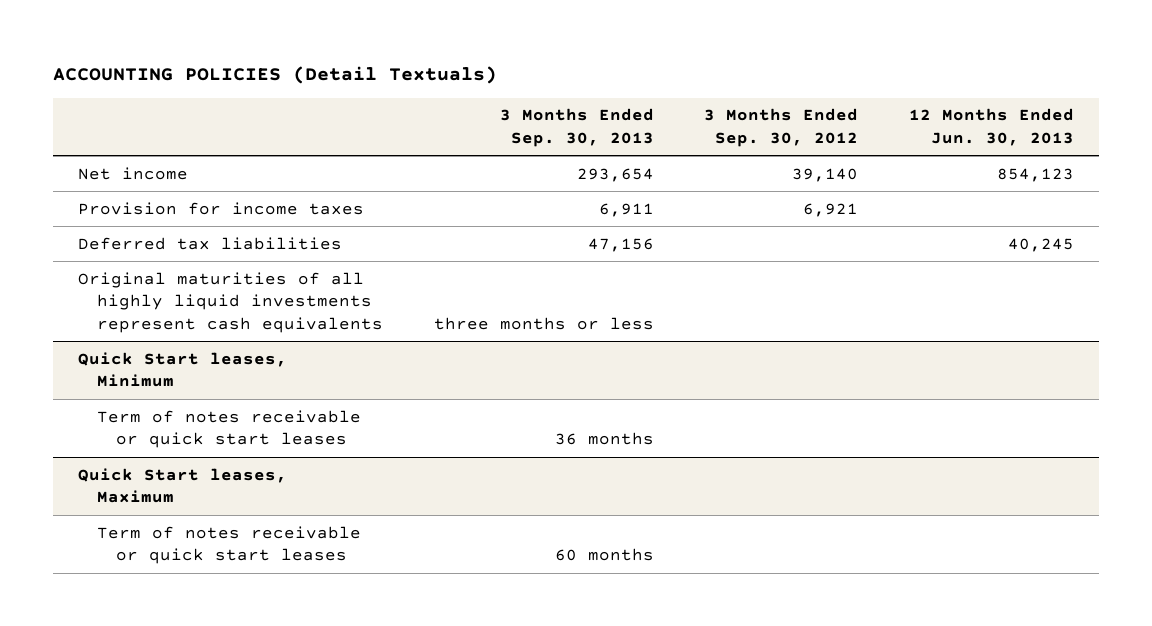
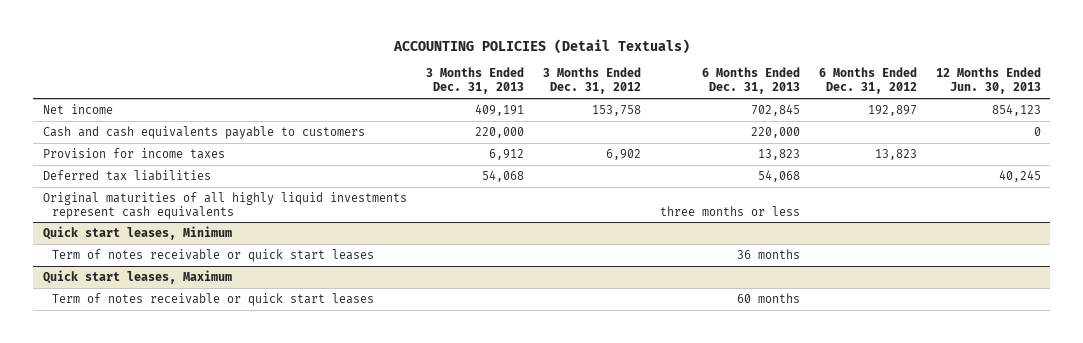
- | 3 Months Ended Sep. 30, 2013 | 3 Months Ended Sep. 30, 2012 | 12 Months Ended Jun. 30, 2013
+ | 3 Months Ended Dec. 31, 2013 | 3 Months Ended Dec. 31, 2012 | 6 Months Ended Dec. 31, 2013 | 6 Months Ended Dec. 31, 2012 | 12 Months Ended Jun. 30, 2013
+ Cash and cash equivalents payable to customers | 220,000 | | 220,000 | | 0
- Quick Start leases, Minimum
+ Quick start leases, Minimum
- Quick Start leases, Maximum
+ Quick start leases, Maximum

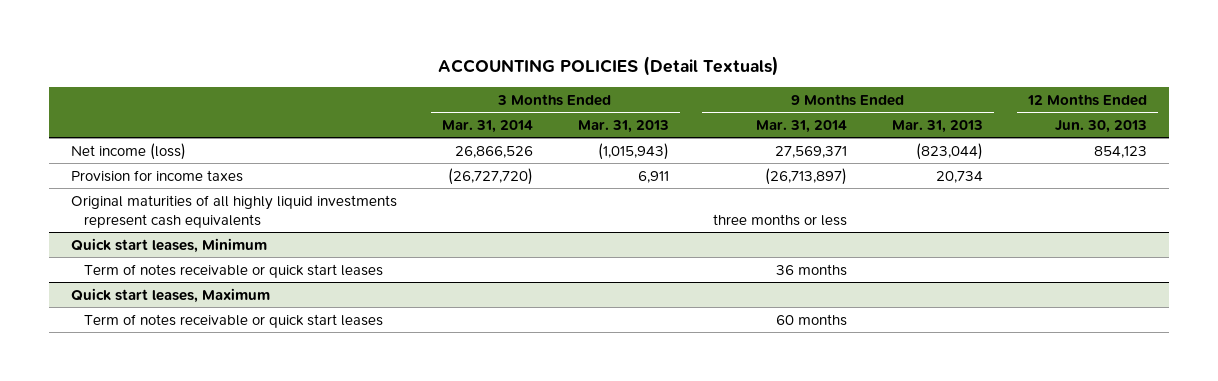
- | 3 Months Ended Dec. 31, 2013 | 3 Months Ended Dec. 31, 2012 | 6 Months Ended Dec. 31, 2013 | 6 Months Ended Dec. 31, 2012 | 12 Months Ended Jun. 30, 2013
+ | 3 Months Ended Mar. 31, 2014 | 3 Months Ended Mar. 31, 2013 | 9 Months Ended Mar. 31, 2014 | 9 Months Ended Mar. 31, 2013 | 12 Months Ended Jun. 30, 2013
- Net income | 409,191 | 153,758 | 702,845 | 192,897 | 854,123
- Cash and cash equivalents payable to customers | 220,000 | | 220,000 | | 0
+ Net income (loss) | 26,866,526 | (1,015,943) | 27,569,371 | (823,044) | 854,123
- Deferred tax liabilities | 54,068 | | 54,068 | | 40,245

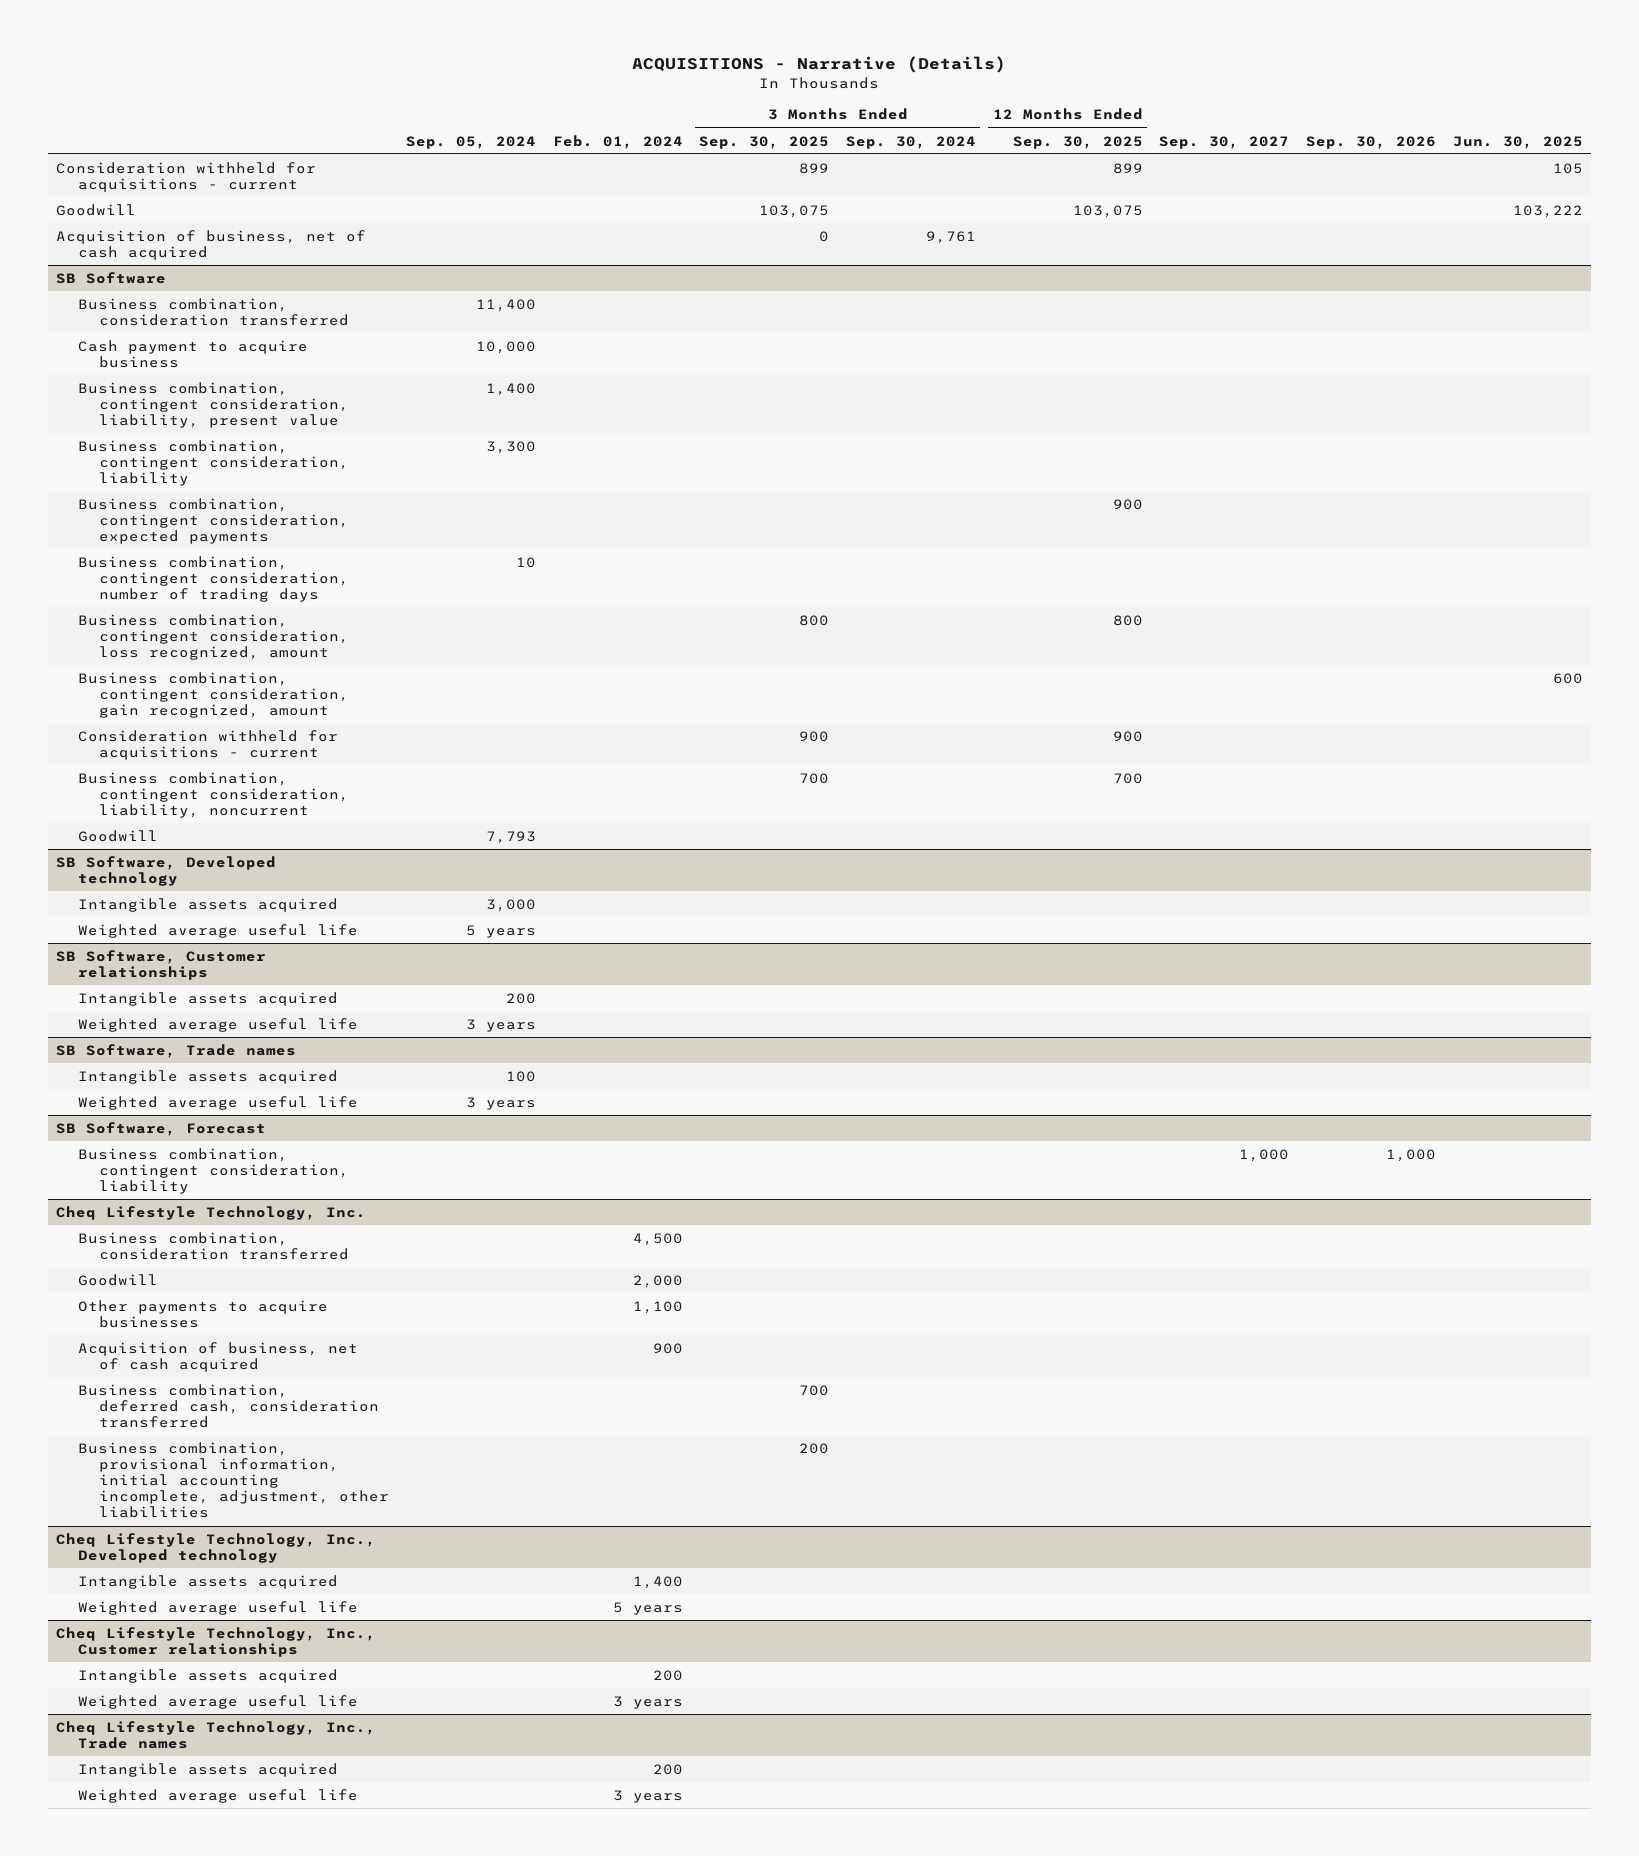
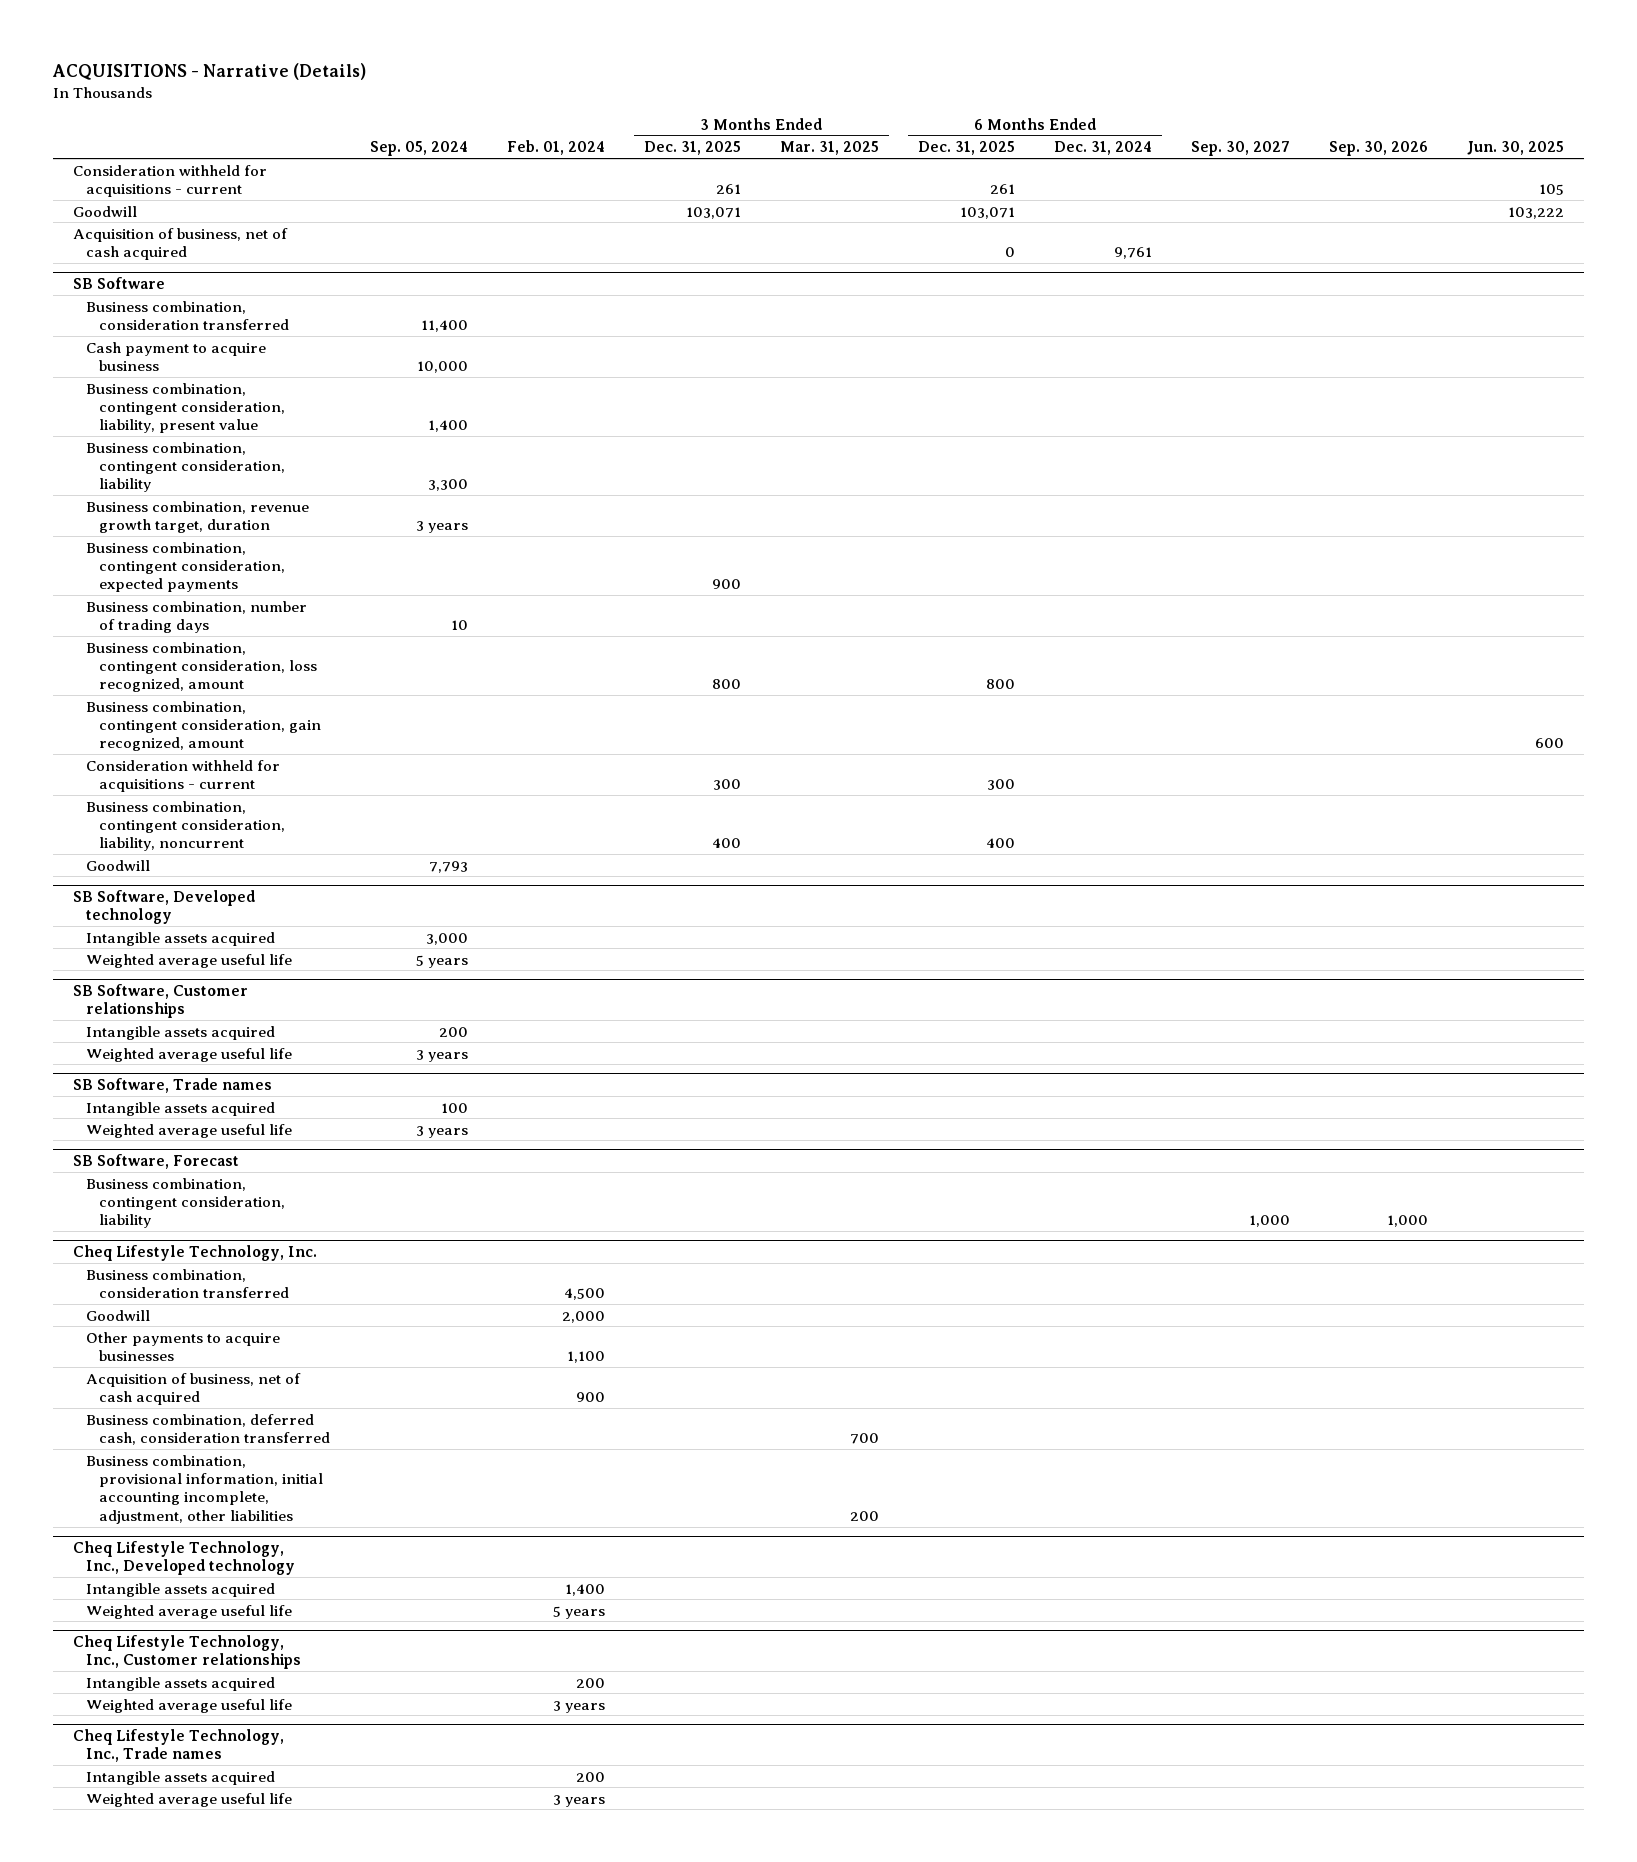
- | Sep. 05, 2024 | Feb. 01, 2024 | 3 Months Ended Sep. 30, 2025 | 3 Months Ended Sep. 30, 2024 | 12 Months Ended Sep. 30, 2025 | Sep. 30, 2027 | Sep. 30, 2026 | Jun. 30, 2025
+ | Sep. 05, 2024 | Feb. 01, 2024 | 3 Months Ended Dec. 31, 2025 | 3 Months Ended Mar. 31, 2025 | 6 Months Ended Dec. 31, 2025 | 6 Months Ended Dec. 31, 2024 | Sep. 30, 2027 | Sep. 30, 2026 | Jun. 30, 2025
@ SB Software
+ Business combination, revenue growth target, duration | 3 years | | | | | | | |
- Business combination, contingent consideration, number of trading days | 10 | | | | | | |
+ Business combination, number of trading days | 10 | | | | | | | |

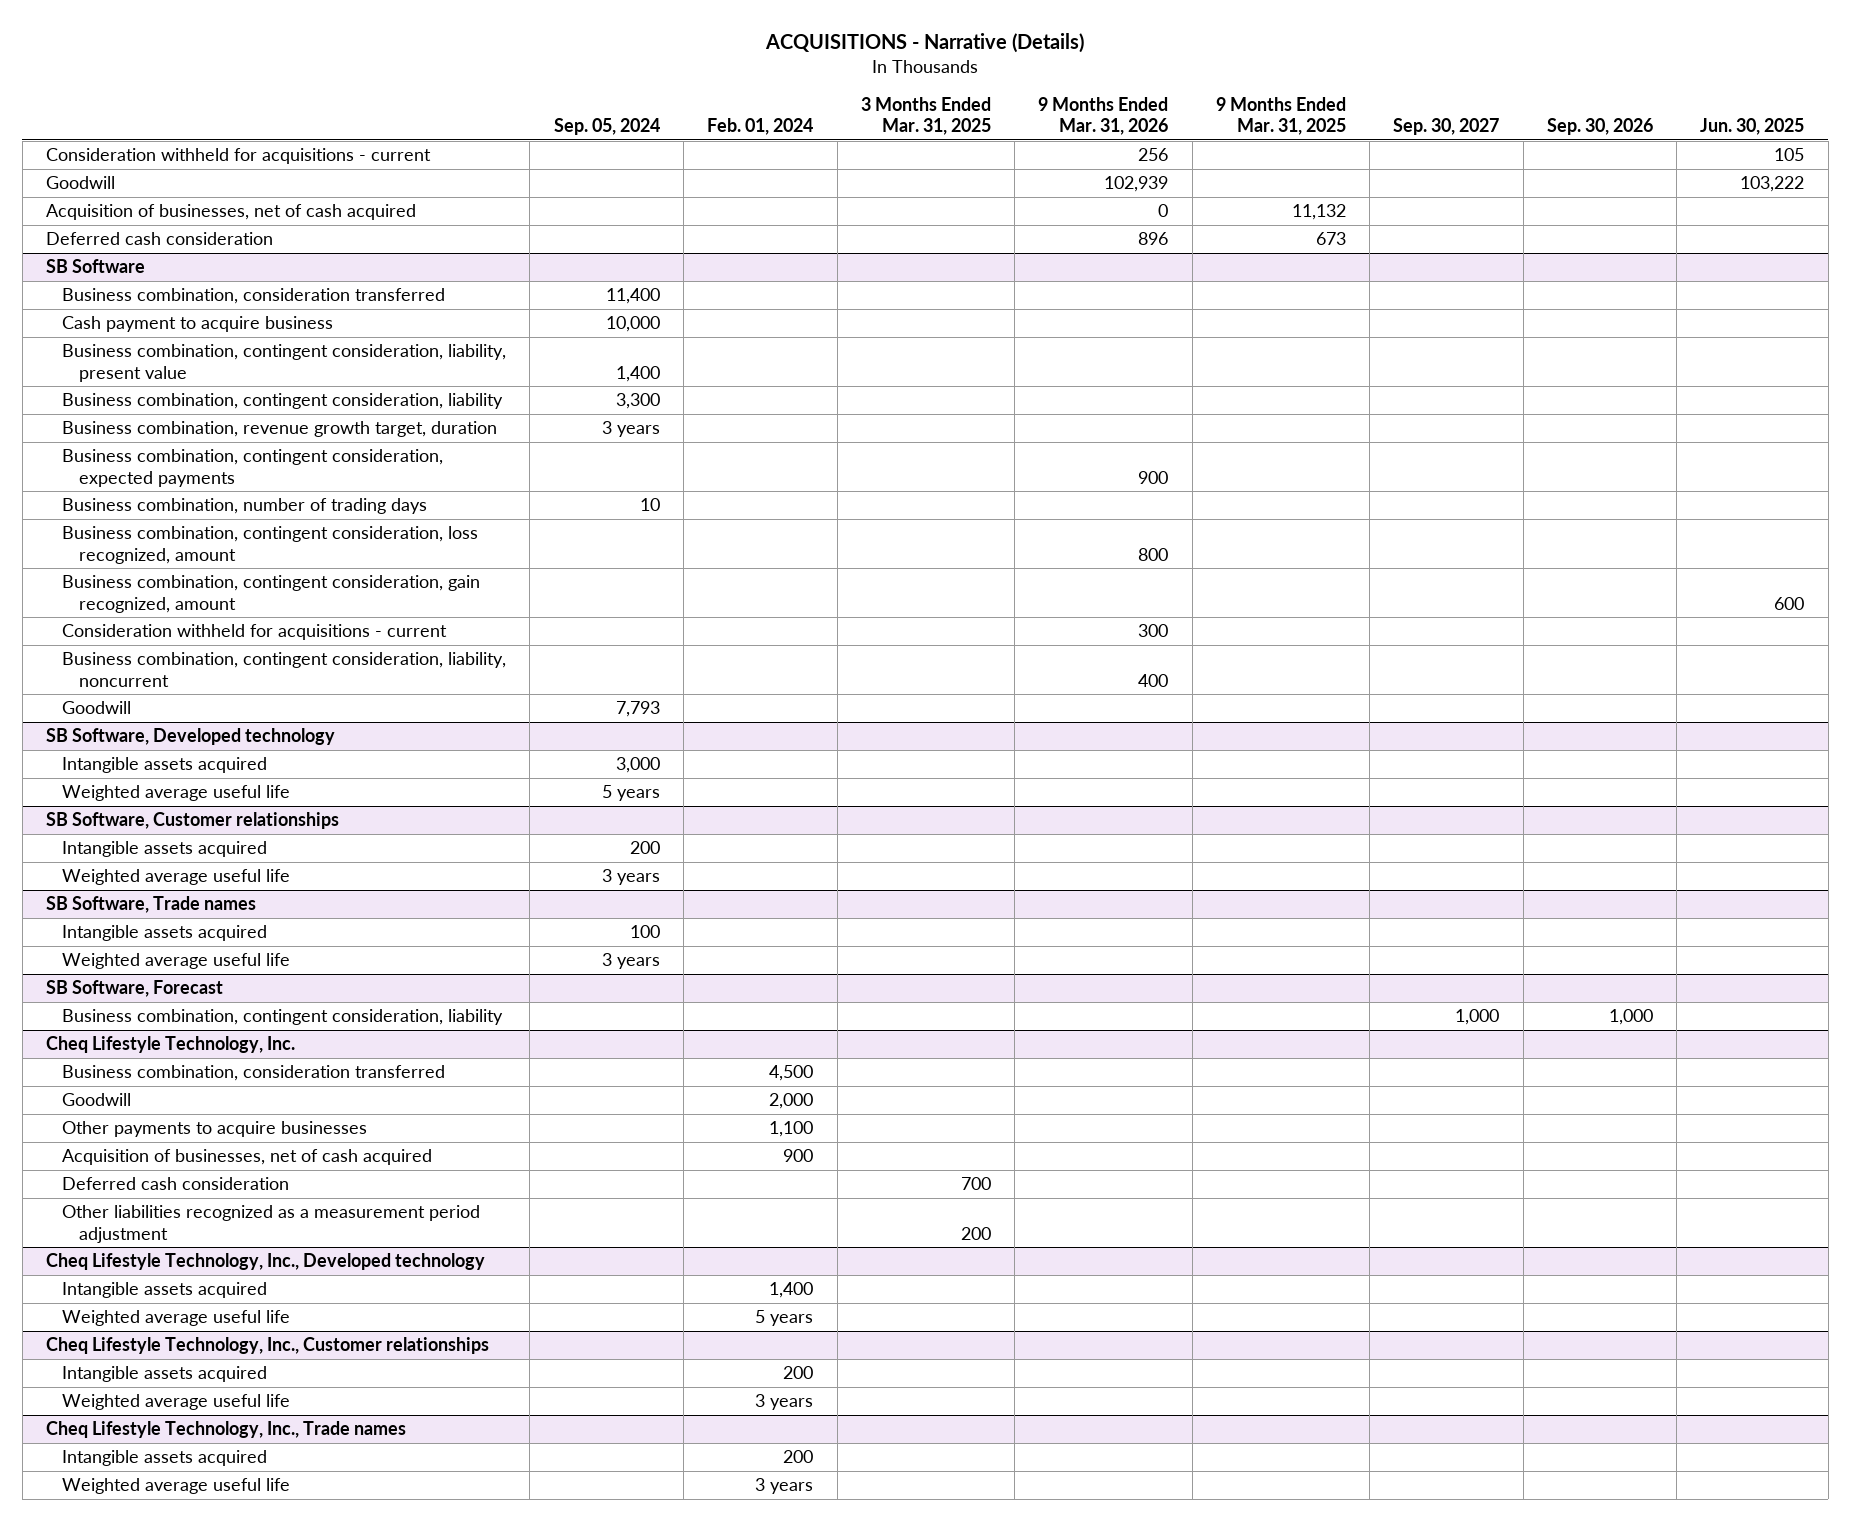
- | Sep. 05, 2024 | Feb. 01, 2024 | 3 Months Ended Dec. 31, 2025 | 3 Months Ended Mar. 31, 2025 | 6 Months Ended Dec. 31, 2025 | 6 Months Ended Dec. 31, 2024 | Sep. 30, 2027 | Sep. 30, 2026 | Jun. 30, 2025
+ | Sep. 05, 2024 | Feb. 01, 2024 | 3 Months Ended Mar. 31, 2025 | 9 Months Ended Mar. 31, 2026 | 9 Months Ended Mar. 31, 2025 | Sep. 30, 2027 | Sep. 30, 2026 | Jun. 30, 2025
- Acquisition of business, net of cash acquired | | | | | 0 | 9,761 | | |
+ Acquisition of businesses, net of cash acquired | | | | 0 | 11,132 | | |
+ Deferred cash consideration | | | | 896 | 673 | | |
@ Cheq Lifestyle Technology, Inc.
- Acquisition of business, net of cash acquired | | 900 | | | | | | |
- Business combination, deferred cash, consideration transferred | | | | 700 | | | | |
- Business combination, provisional information, initial accounting incomplete, adjustment, other liabilities | | | | 200 | | | | |
+ Acquisition of businesses, net of cash acquired | | 900 | | | | | |
+ Deferred cash consideration | | | 700 | | | | |
+ Other liabilities recognized as a measurement period adjustment | | | 200 | | | | |

